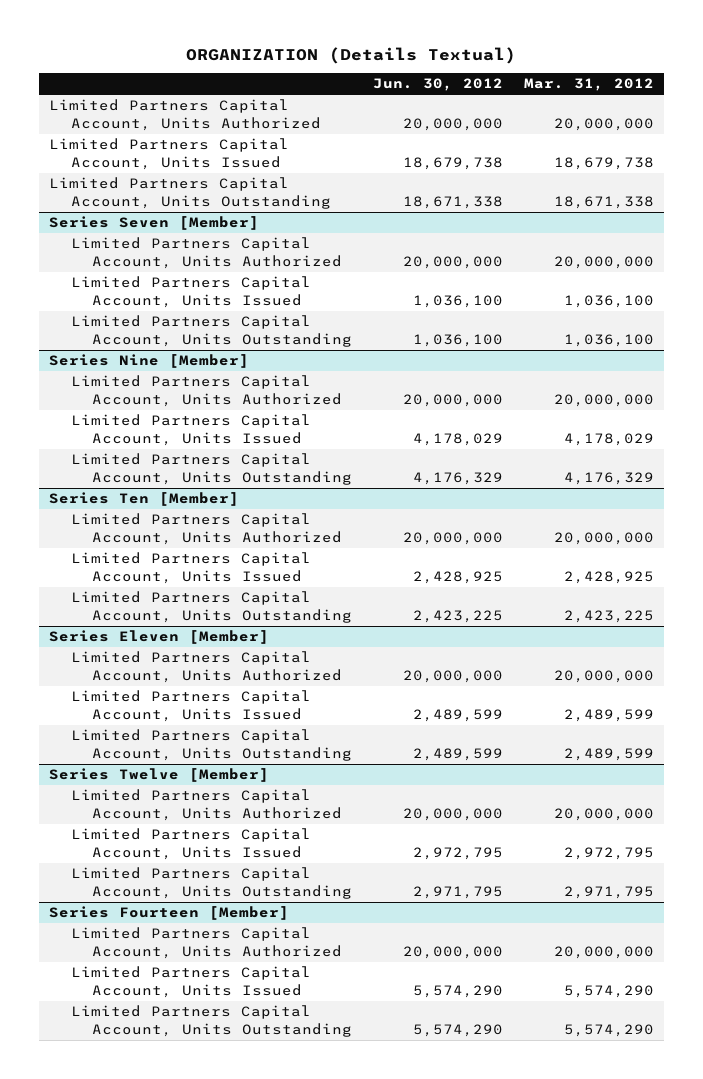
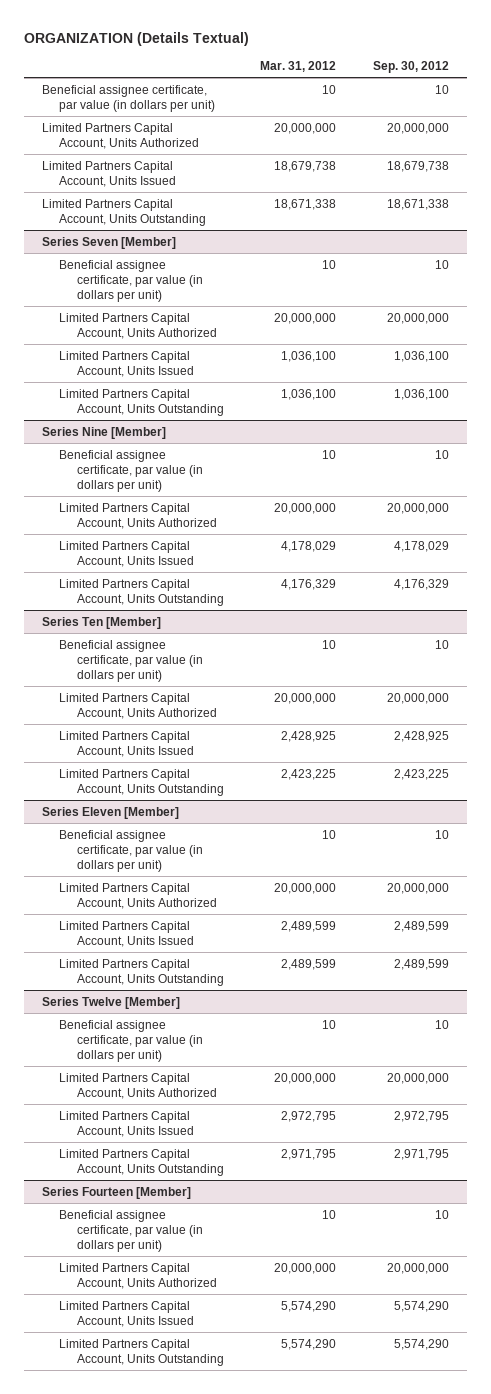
- | Jun. 30, 2012 | Mar. 31, 2012
+ | Mar. 31, 2012 | Sep. 30, 2012
+ Beneficial assignee certificate, par value (in dollars per unit) | 10 | 10
@ Series Seven [Member]
+ Beneficial assignee certificate, par value (in dollars per unit) | 10 | 10
@ Series Nine [Member]
+ Beneficial assignee certificate, par value (in dollars per unit) | 10 | 10
@ Series Ten [Member]
+ Beneficial assignee certificate, par value (in dollars per unit) | 10 | 10
@ Series Eleven [Member]
+ Beneficial assignee certificate, par value (in dollars per unit) | 10 | 10
@ Series Twelve [Member]
+ Beneficial assignee certificate, par value (in dollars per unit) | 10 | 10
@ Series Fourteen [Member]
+ Beneficial assignee certificate, par value (in dollars per unit) | 10 | 10

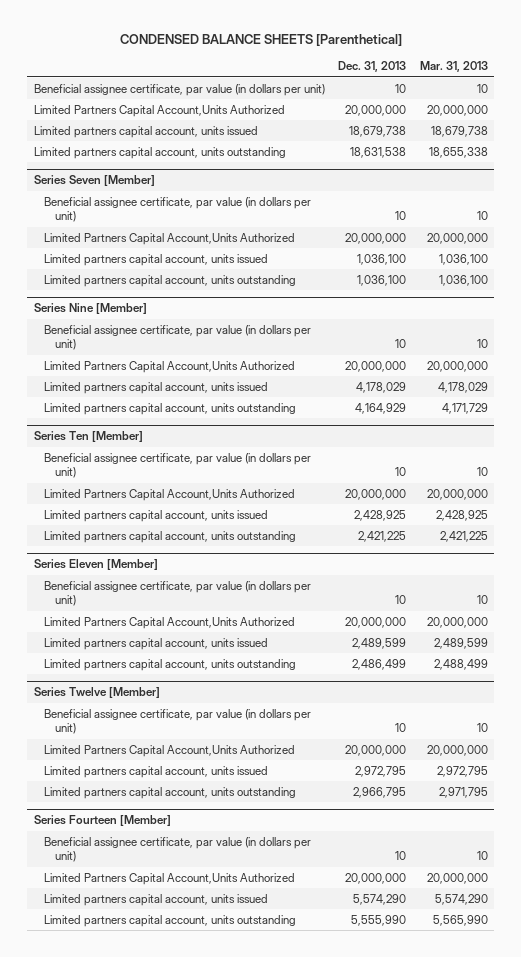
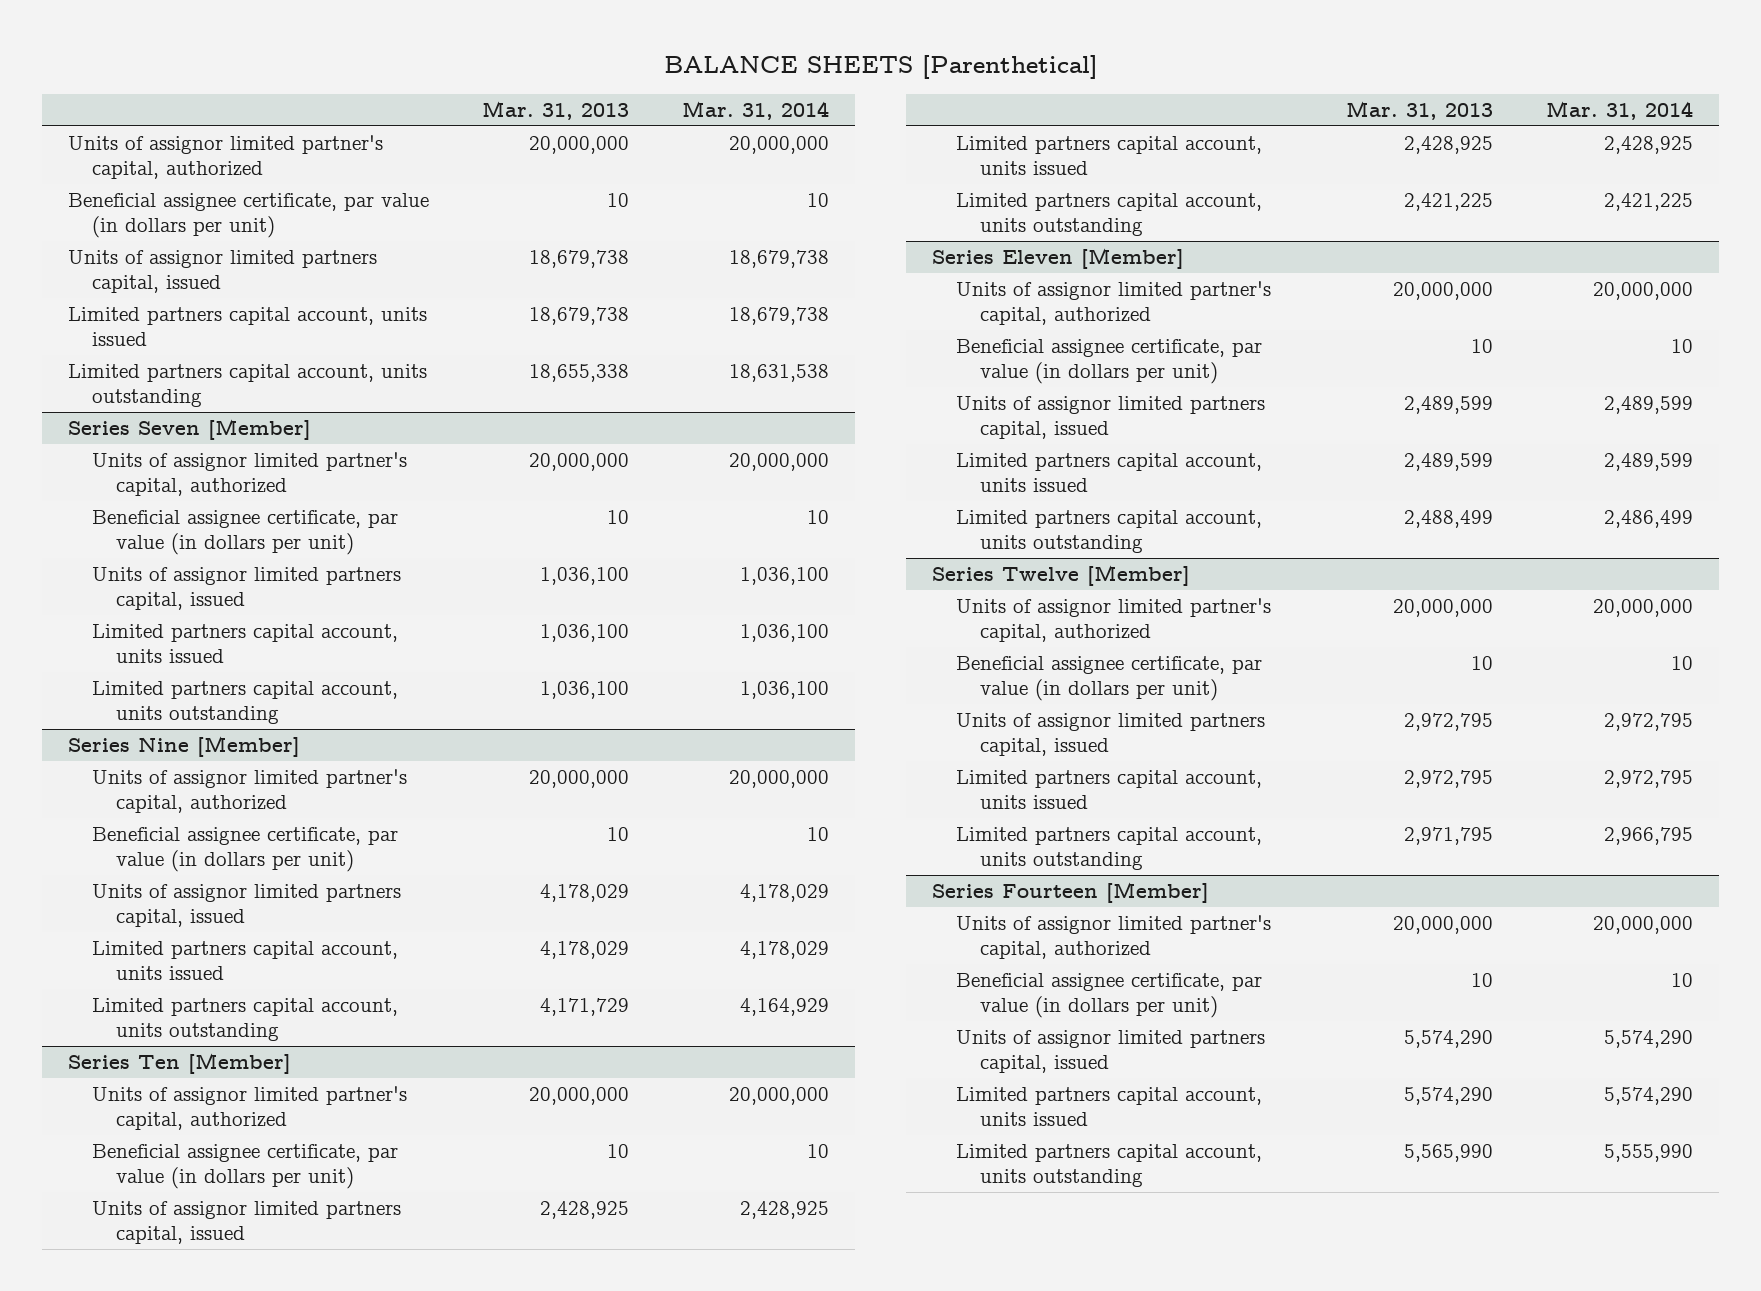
- CONDENSED BALANCE SHEETS [Parenthetical]
+ BALANCE SHEETS [Parenthetical]
- | Dec. 31, 2013 | Mar. 31, 2013
+ | Mar. 31, 2013 | Mar. 31, 2014
+ Units of assignor limited partner's capital, authorized | 20,000,000 | 20,000,000
- Limited Partners Capital Account,Units Authorized | 20,000,000 | 20,000,000
+ Units of assignor limited partners capital, issued | 18,679,738 | 18,679,738
@ Series Seven [Member]
+ Units of assignor limited partner's capital, authorized | 20,000,000 | 20,000,000
- Limited Partners Capital Account,Units Authorized | 20,000,000 | 20,000,000
+ Units of assignor limited partners capital, issued | 1,036,100 | 1,036,100
@ Series Nine [Member]
+ Units of assignor limited partner's capital, authorized | 20,000,000 | 20,000,000
- Limited Partners Capital Account,Units Authorized | 20,000,000 | 20,000,000
+ Units of assignor limited partners capital, issued | 4,178,029 | 4,178,029
@ Series Ten [Member]
+ Units of assignor limited partner's capital, authorized | 20,000,000 | 20,000,000
- Limited Partners Capital Account,Units Authorized | 20,000,000 | 20,000,000
+ Units of assignor limited partners capital, issued | 2,428,925 | 2,428,925
@ Series Eleven [Member]
+ Units of assignor limited partner's capital, authorized | 20,000,000 | 20,000,000
- Limited Partners Capital Account,Units Authorized | 20,000,000 | 20,000,000
+ Units of assignor limited partners capital, issued | 2,489,599 | 2,489,599
@ Series Twelve [Member]
+ Units of assignor limited partner's capital, authorized | 20,000,000 | 20,000,000
- Limited Partners Capital Account,Units Authorized | 20,000,000 | 20,000,000
+ Units of assignor limited partners capital, issued | 2,972,795 | 2,972,795
@ Series Fourteen [Member]
+ Units of assignor limited partner's capital, authorized | 20,000,000 | 20,000,000
- Limited Partners Capital Account,Units Authorized | 20,000,000 | 20,000,000
+ Units of assignor limited partners capital, issued | 5,574,290 | 5,574,290

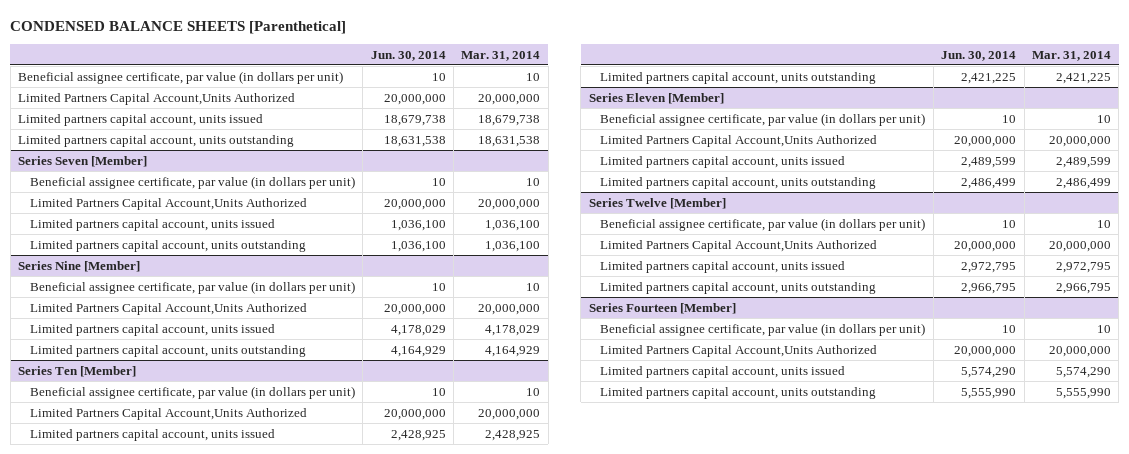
- BALANCE SHEETS [Parenthetical]
+ CONDENSED BALANCE SHEETS [Parenthetical]
- | Mar. 31, 2013 | Mar. 31, 2014
+ | Jun. 30, 2014 | Mar. 31, 2014
- Units of assignor limited partner's capital, authorized | 20,000,000 | 20,000,000
- Units of assignor limited partners capital, issued | 18,679,738 | 18,679,738
+ Limited Partners Capital Account,Units Authorized | 20,000,000 | 20,000,000
@ Series Seven [Member]
- Units of assignor limited partner's capital, authorized | 20,000,000 | 20,000,000
- Units of assignor limited partners capital, issued | 1,036,100 | 1,036,100
+ Limited Partners Capital Account,Units Authorized | 20,000,000 | 20,000,000
@ Series Nine [Member]
- Units of assignor limited partner's capital, authorized | 20,000,000 | 20,000,000
- Units of assignor limited partners capital, issued | 4,178,029 | 4,178,029
+ Limited Partners Capital Account,Units Authorized | 20,000,000 | 20,000,000
@ Series Ten [Member]
- Units of assignor limited partner's capital, authorized | 20,000,000 | 20,000,000
- Units of assignor limited partners capital, issued | 2,428,925 | 2,428,925
+ Limited Partners Capital Account,Units Authorized | 20,000,000 | 20,000,000
@ Series Eleven [Member]
- Units of assignor limited partner's capital, authorized | 20,000,000 | 20,000,000
- Units of assignor limited partners capital, issued | 2,489,599 | 2,489,599
+ Limited Partners Capital Account,Units Authorized | 20,000,000 | 20,000,000
@ Series Twelve [Member]
- Units of assignor limited partner's capital, authorized | 20,000,000 | 20,000,000
- Units of assignor limited partners capital, issued | 2,972,795 | 2,972,795
+ Limited Partners Capital Account,Units Authorized | 20,000,000 | 20,000,000
@ Series Fourteen [Member]
- Units of assignor limited partner's capital, authorized | 20,000,000 | 20,000,000
- Units of assignor limited partners capital, issued | 5,574,290 | 5,574,290
+ Limited Partners Capital Account,Units Authorized | 20,000,000 | 20,000,000

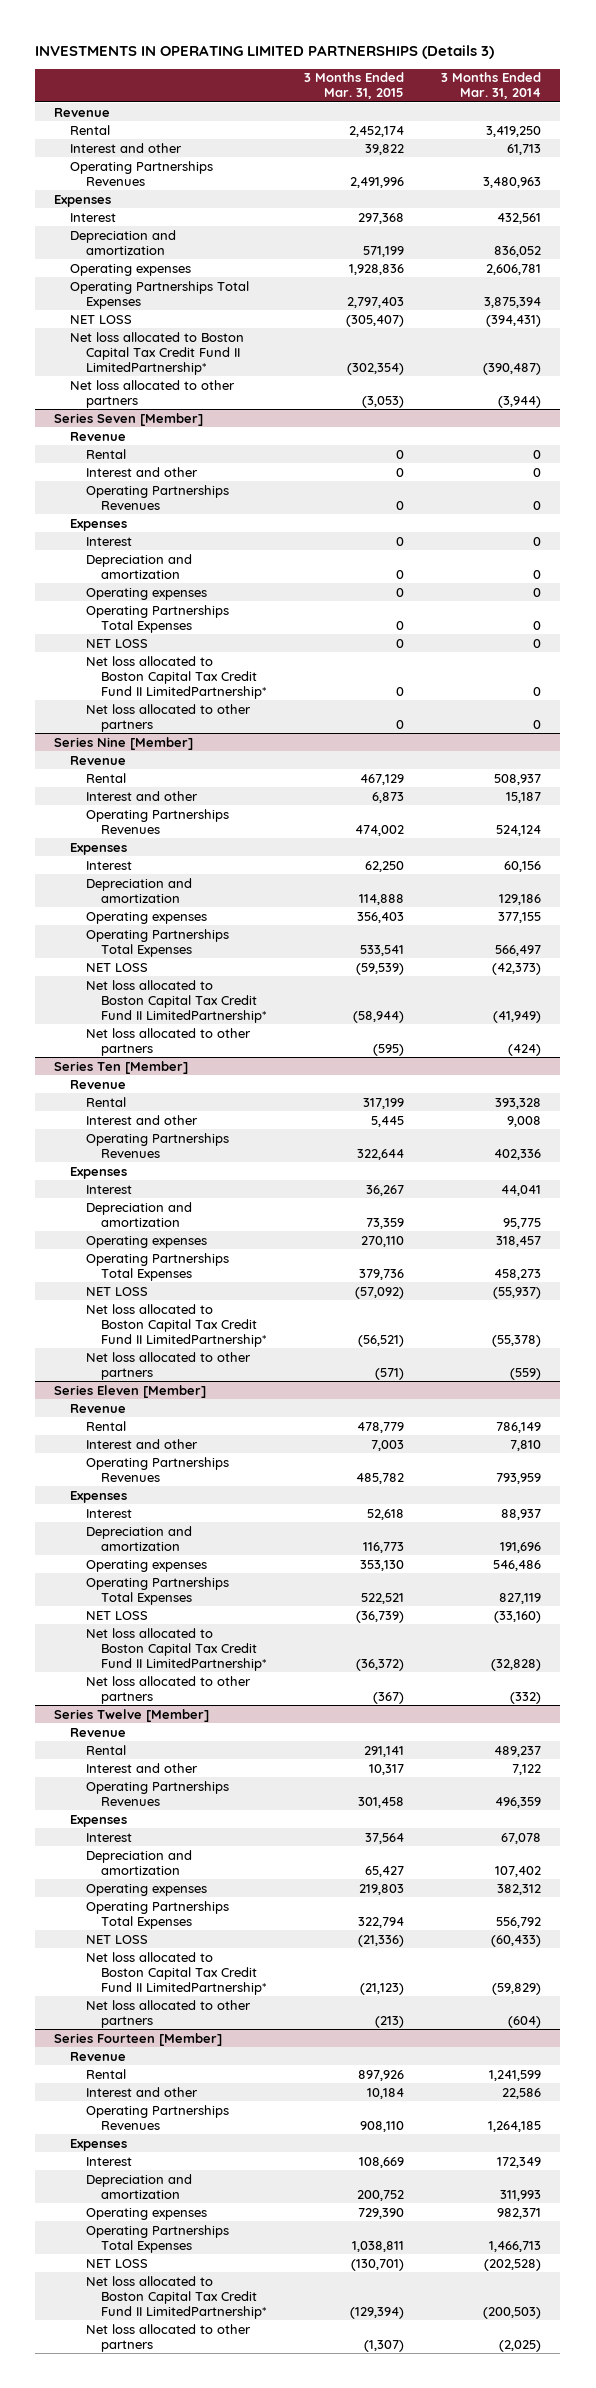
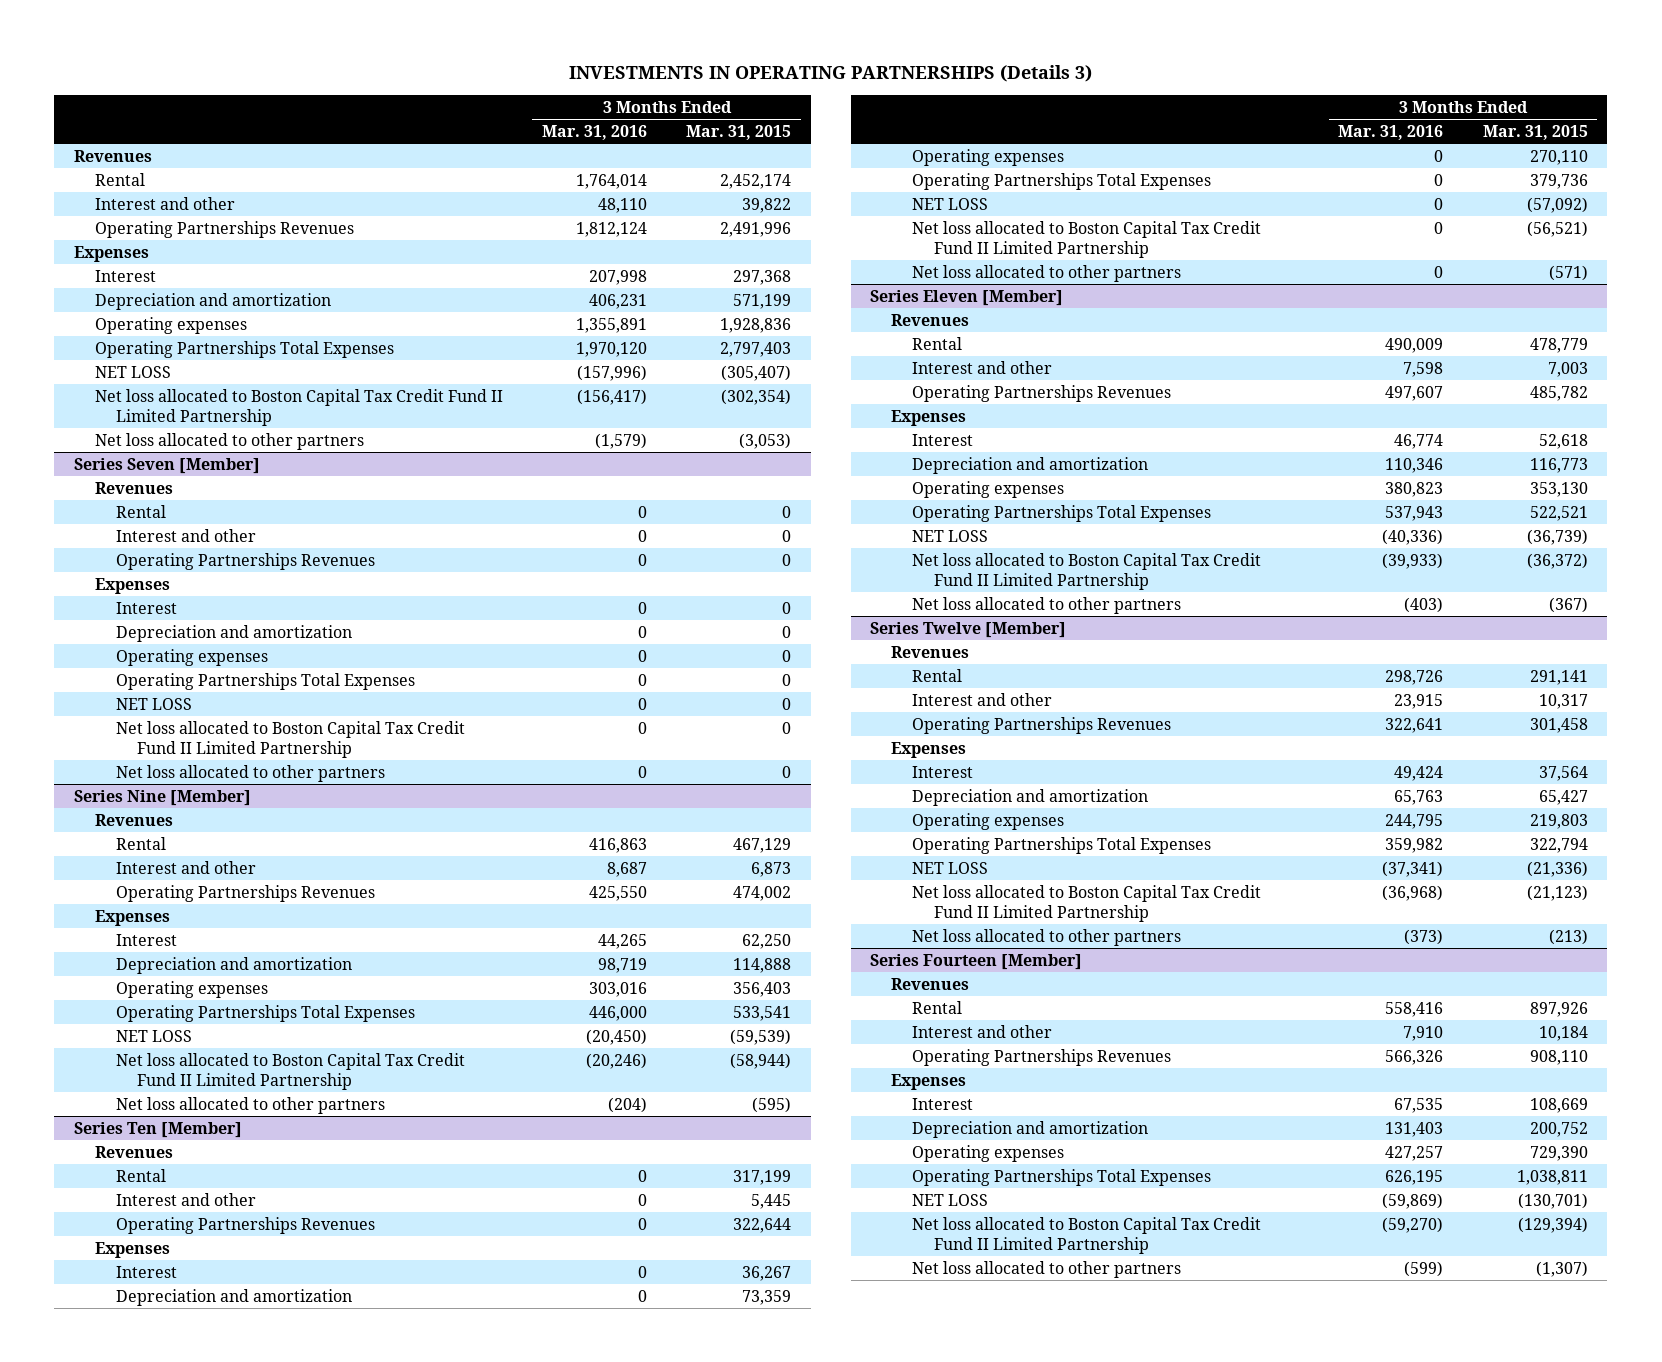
- INVESTMENTS IN OPERATING LIMITED PARTNERSHIPS (Details 3)
+ INVESTMENTS IN OPERATING PARTNERSHIPS (Details 3)
- | 3 Months Ended Mar. 31, 2015 | 3 Months Ended Mar. 31, 2014
+ | 3 Months Ended Mar. 31, 2016 | 3 Months Ended Mar. 31, 2015
- Revenue
+ Revenues
- Net loss allocated to Boston Capital Tax Credit Fund II LimitedPartnership* | (302,354) | (390,487)
+ Net loss allocated to Boston Capital Tax Credit Fund II Limited Partnership | (156,417) | (302,354)
@ Series Seven [Member]
- Revenue
+ Revenues
- Net loss allocated to Boston Capital Tax Credit Fund II LimitedPartnership* | 0 | 0
+ Net loss allocated to Boston Capital Tax Credit Fund II Limited Partnership | 0 | 0
@ Series Nine [Member]
- Revenue
+ Revenues
- Net loss allocated to Boston Capital Tax Credit Fund II LimitedPartnership* | (58,944) | (41,949)
+ Net loss allocated to Boston Capital Tax Credit Fund II Limited Partnership | (20,246) | (58,944)
@ Series Ten [Member]
- Revenue
+ Revenues
- Net loss allocated to Boston Capital Tax Credit Fund II LimitedPartnership* | (56,521) | (55,378)
+ Net loss allocated to Boston Capital Tax Credit Fund II Limited Partnership | 0 | (56,521)
@ Series Eleven [Member]
- Revenue
+ Revenues
- Net loss allocated to Boston Capital Tax Credit Fund II LimitedPartnership* | (36,372) | (32,828)
+ Net loss allocated to Boston Capital Tax Credit Fund II Limited Partnership | (39,933) | (36,372)
@ Series Twelve [Member]
- Revenue
+ Revenues
- Net loss allocated to Boston Capital Tax Credit Fund II LimitedPartnership* | (21,123) | (59,829)
+ Net loss allocated to Boston Capital Tax Credit Fund II Limited Partnership | (36,968) | (21,123)
@ Series Fourteen [Member]
- Revenue
+ Revenues
- Net loss allocated to Boston Capital Tax Credit Fund II LimitedPartnership* | (129,394) | (200,503)
+ Net loss allocated to Boston Capital Tax Credit Fund II Limited Partnership | (59,270) | (129,394)

